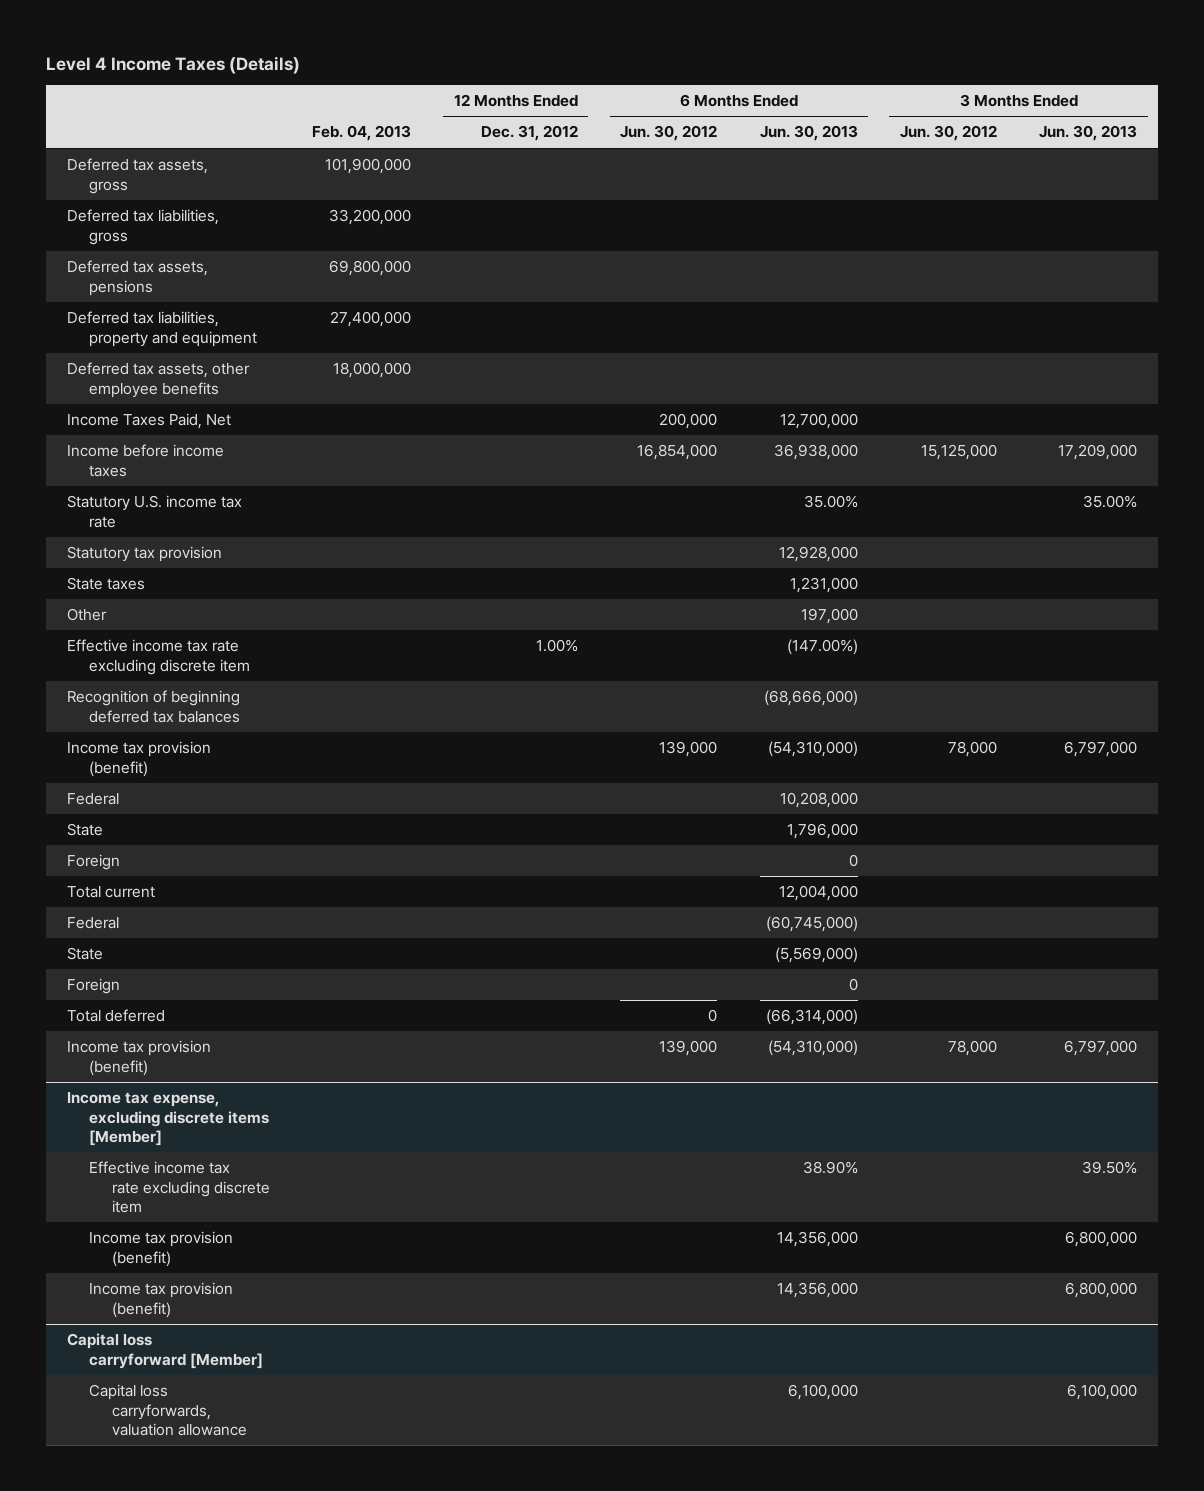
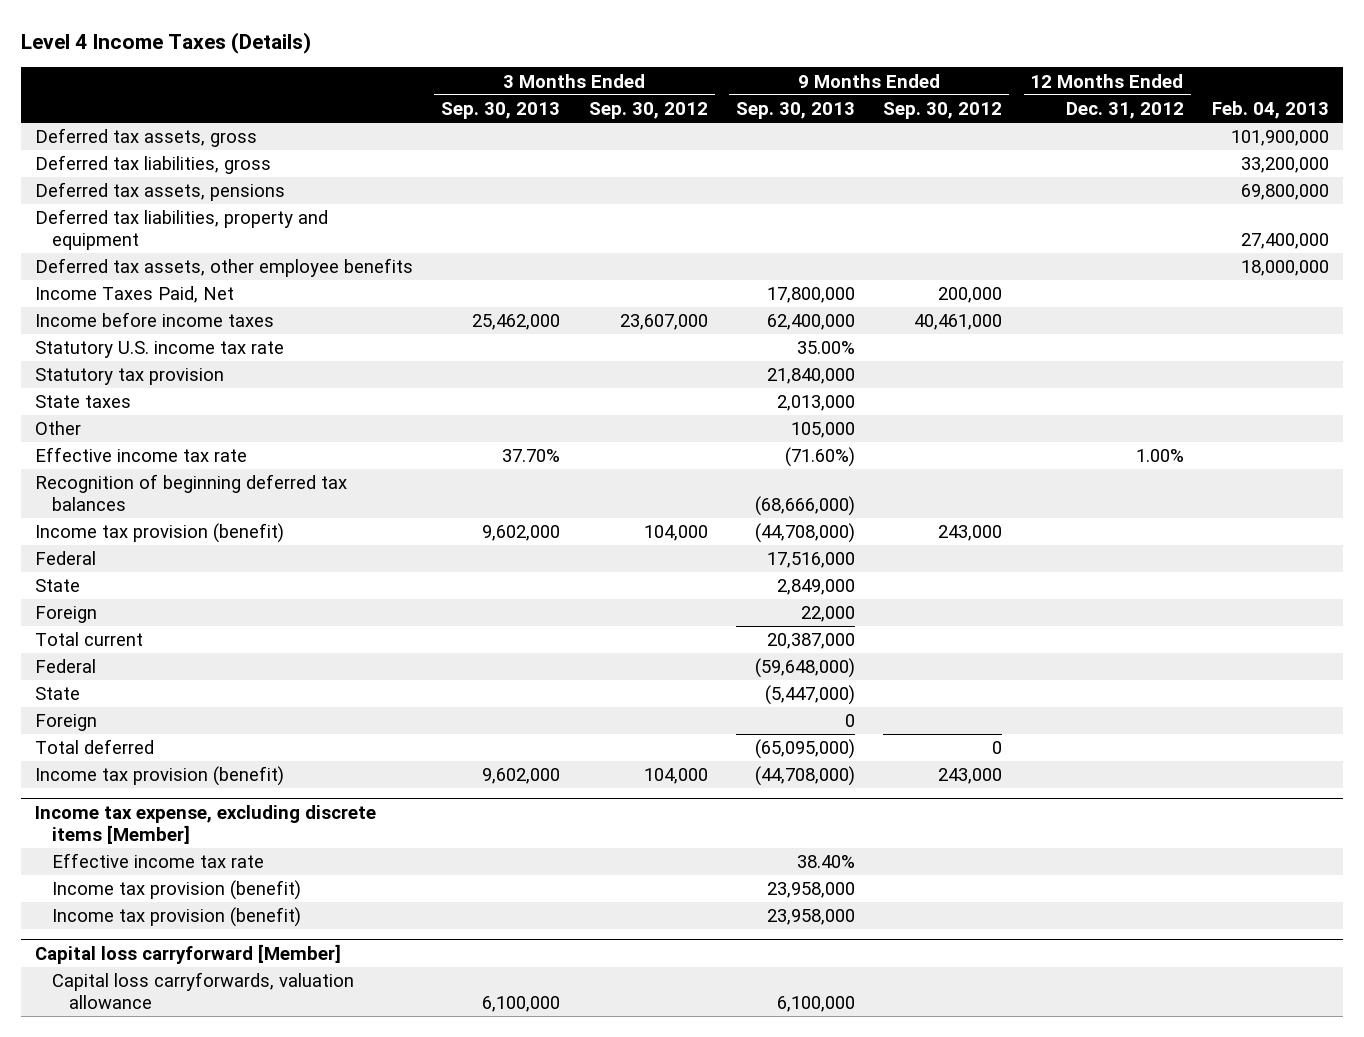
- | Feb. 04, 2013 | 12 Months Ended Dec. 31, 2012 | 6 Months Ended Jun. 30, 2012 | 6 Months Ended Jun. 30, 2013 | 3 Months Ended Jun. 30, 2012 | 3 Months Ended Jun. 30, 2013
+ | 3 Months Ended Sep. 30, 2013 | 3 Months Ended Sep. 30, 2012 | 9 Months Ended Sep. 30, 2013 | 9 Months Ended Sep. 30, 2012 | 12 Months Ended Dec. 31, 2012 | Feb. 04, 2013
- Effective income tax rate excluding discrete item | | 1.00% | | (147.00%) | |
+ Effective income tax rate | 37.70% | | (71.60%) | | 1.00% |
@ Income tax expense, excluding discrete items [Member]
- Effective income tax rate excluding discrete item | | | | 38.90% | | 39.50%
+ Effective income tax rate | | | 38.40% | | |

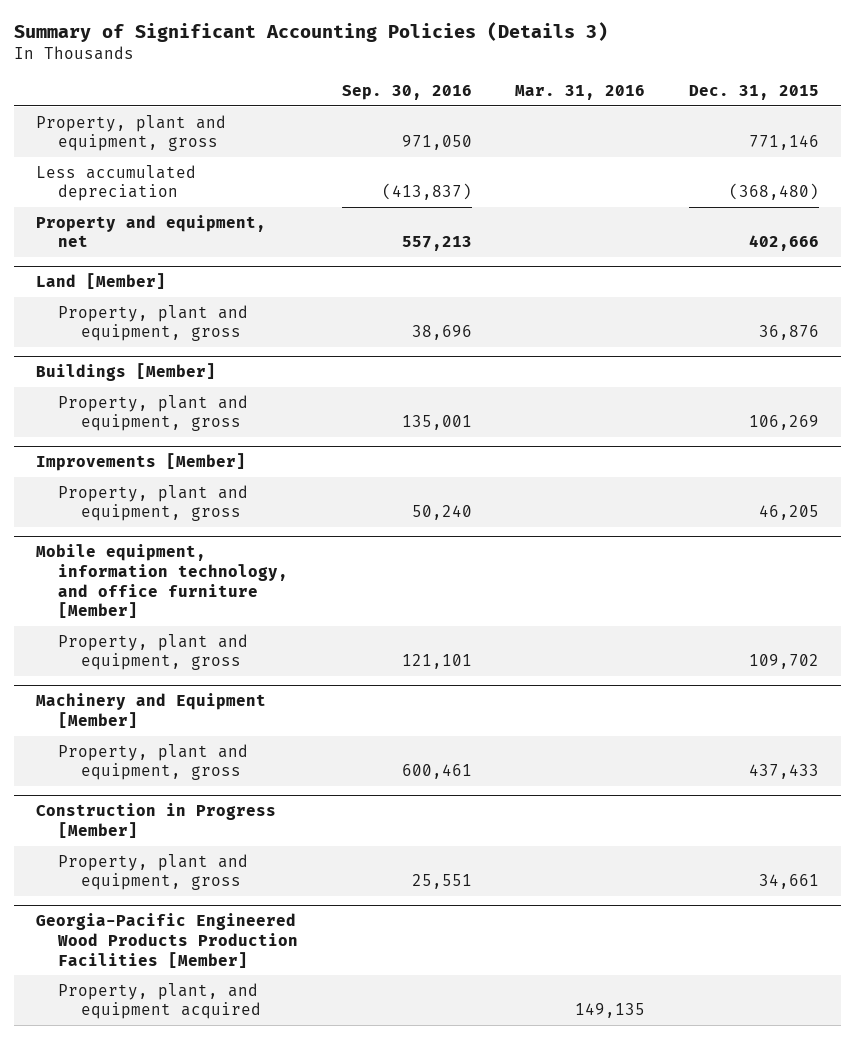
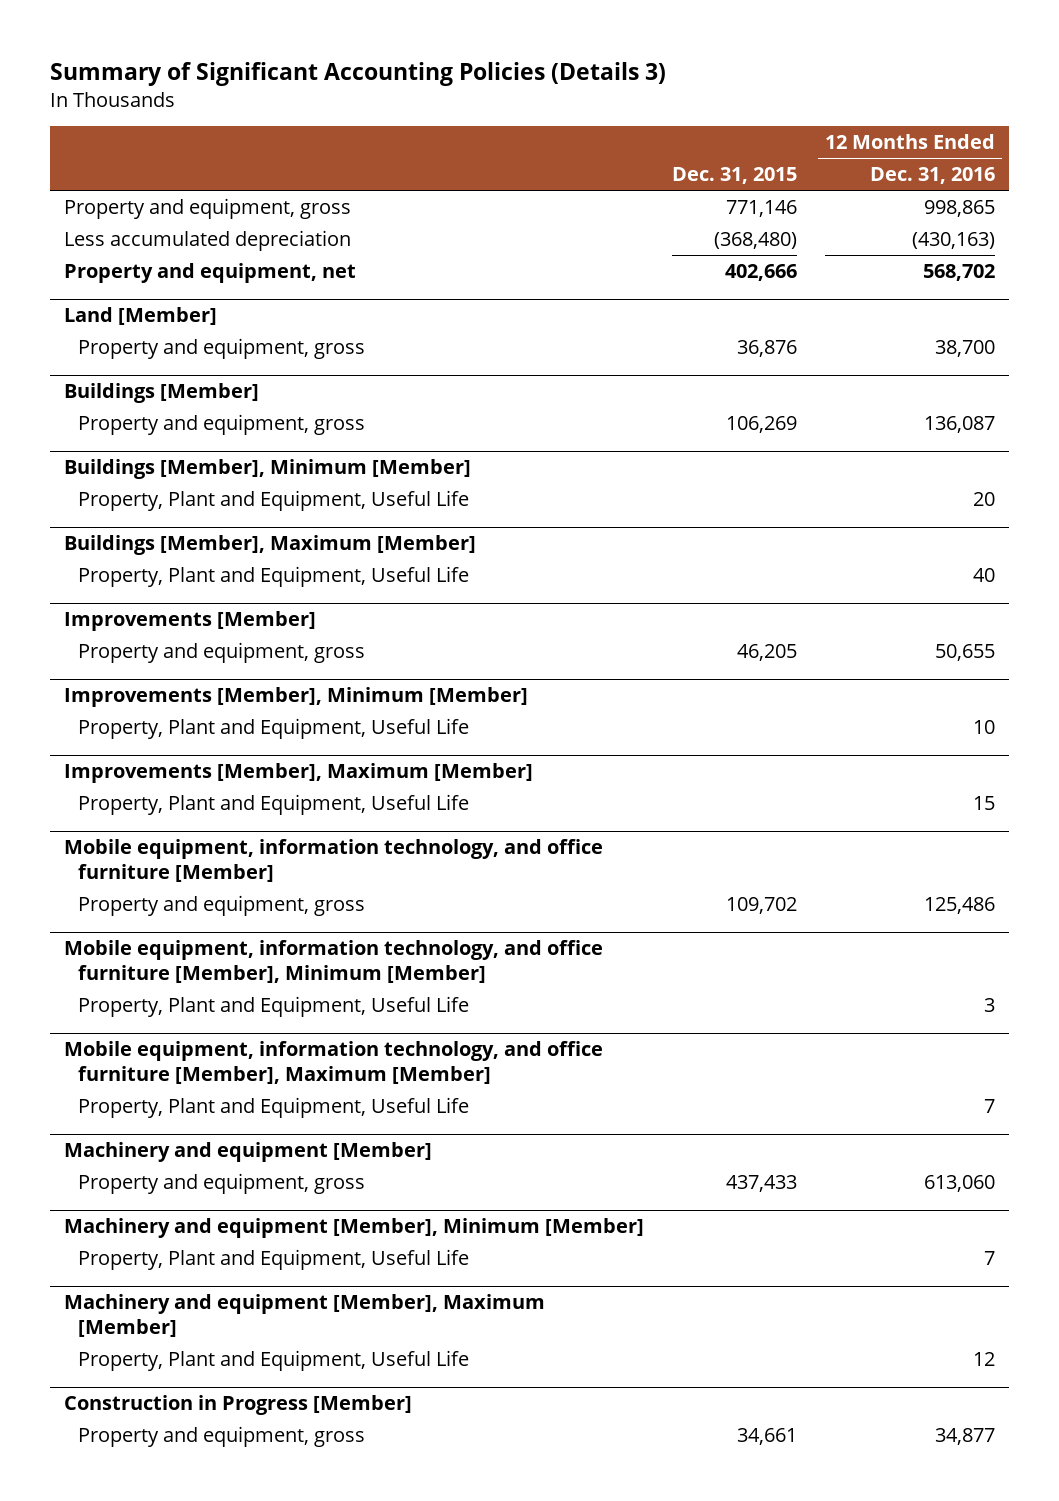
- | Sep. 30, 2016 | Mar. 31, 2016 | Dec. 31, 2015
+ | Dec. 31, 2015 | 12 Months Ended Dec. 31, 2016
- Property, plant and equipment, gross | 971,050 | | 771,146
+ Property and equipment, gross | 771,146 | 998,865
@ Land [Member]
- Property, plant and equipment, gross | 38,696 | | 36,876
+ Property and equipment, gross | 36,876 | 38,700
@ Buildings [Member]
- Property, plant and equipment, gross | 135,001 | | 106,269
+ Property and equipment, gross | 106,269 | 136,087
+ Buildings [Member], Minimum [Member]
+ Property, Plant and Equipment, Useful Life | | 20
+ Buildings [Member], Maximum [Member]
+ Property, Plant and Equipment, Useful Life | | 40
@ Improvements [Member]
- Property, plant and equipment, gross | 50,240 | | 46,205
+ Property and equipment, gross | 46,205 | 50,655
+ Improvements [Member], Minimum [Member]
+ Property, Plant and Equipment, Useful Life | | 10
+ Improvements [Member], Maximum [Member]
+ Property, Plant and Equipment, Useful Life | | 15
@ Mobile equipment, information technology, and office furniture [Member]
- Property, plant and equipment, gross | 121,101 | | 109,702
- Machinery and Equipment [Member]
- Property, plant and equipment, gross | 600,461 | | 437,433
@ Mobile equipment, information technology, and office furniture [Member]
+ Property and equipment, gross | 109,702 | 125,486
+ Mobile equipment, information technology, and office furniture [Member], Minimum [Member]
+ Property, Plant and Equipment, Useful Life | | 3
+ Mobile equipment, information technology, and office furniture [Member], Maximum [Member]
+ Property, Plant and Equipment, Useful Life | | 7
+ Machinery and equipment [Member]
+ Property and equipment, gross | 437,433 | 613,060
+ Machinery and equipment [Member], Minimum [Member]
+ Property, Plant and Equipment, Useful Life | | 7
+ Machinery and equipment [Member], Maximum [Member]
+ Property, Plant and Equipment, Useful Life | | 12
@ Construction in Progress [Member]
- Property, plant and equipment, gross | 25,551 | | 34,661
- Georgia-Pacific Engineered Wood Products Production Facilities [Member]
- Property, plant, and equipment acquired | | 149,135 |
@ Construction in Progress [Member]
+ Property and equipment, gross | 34,661 | 34,877

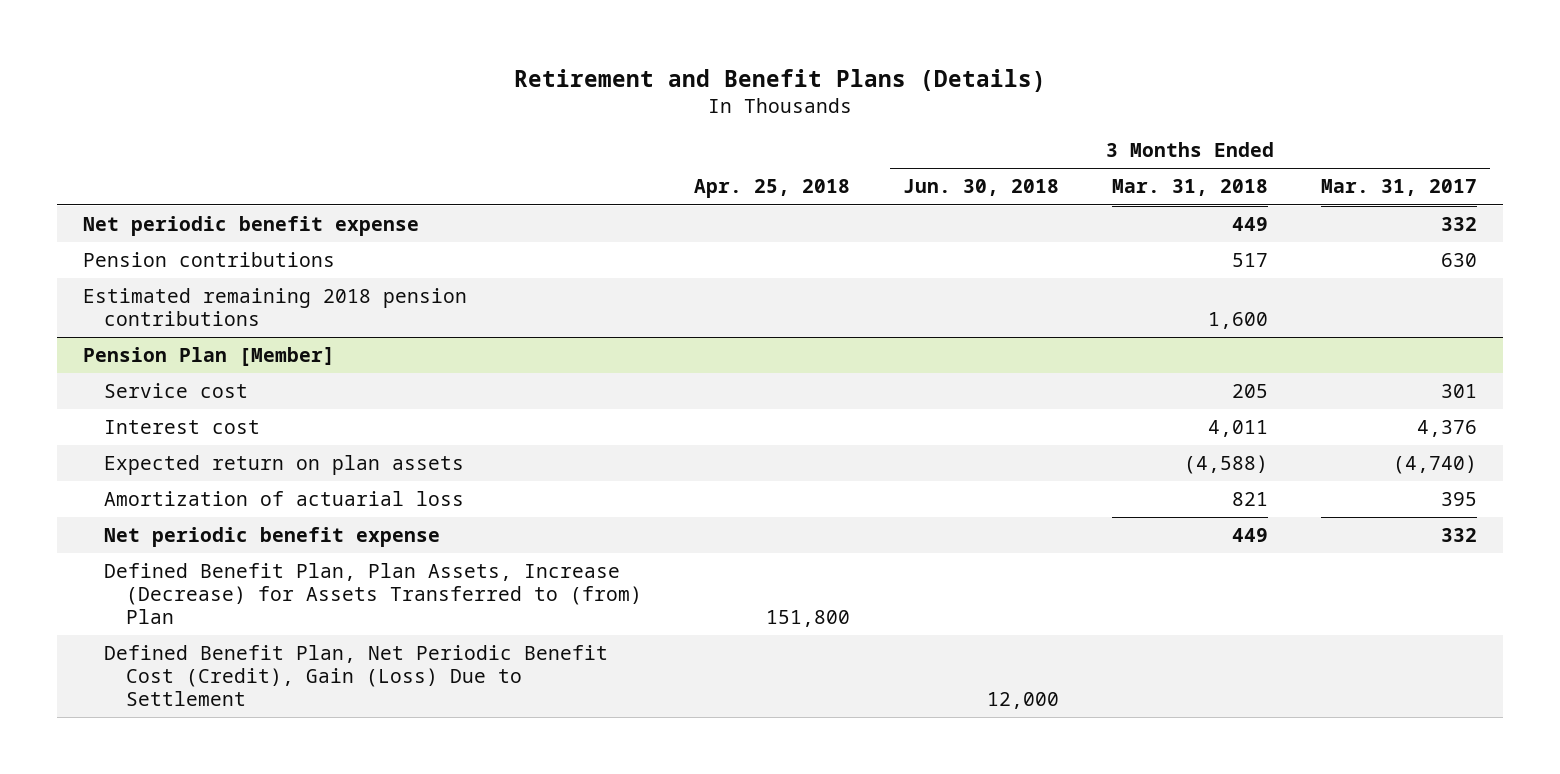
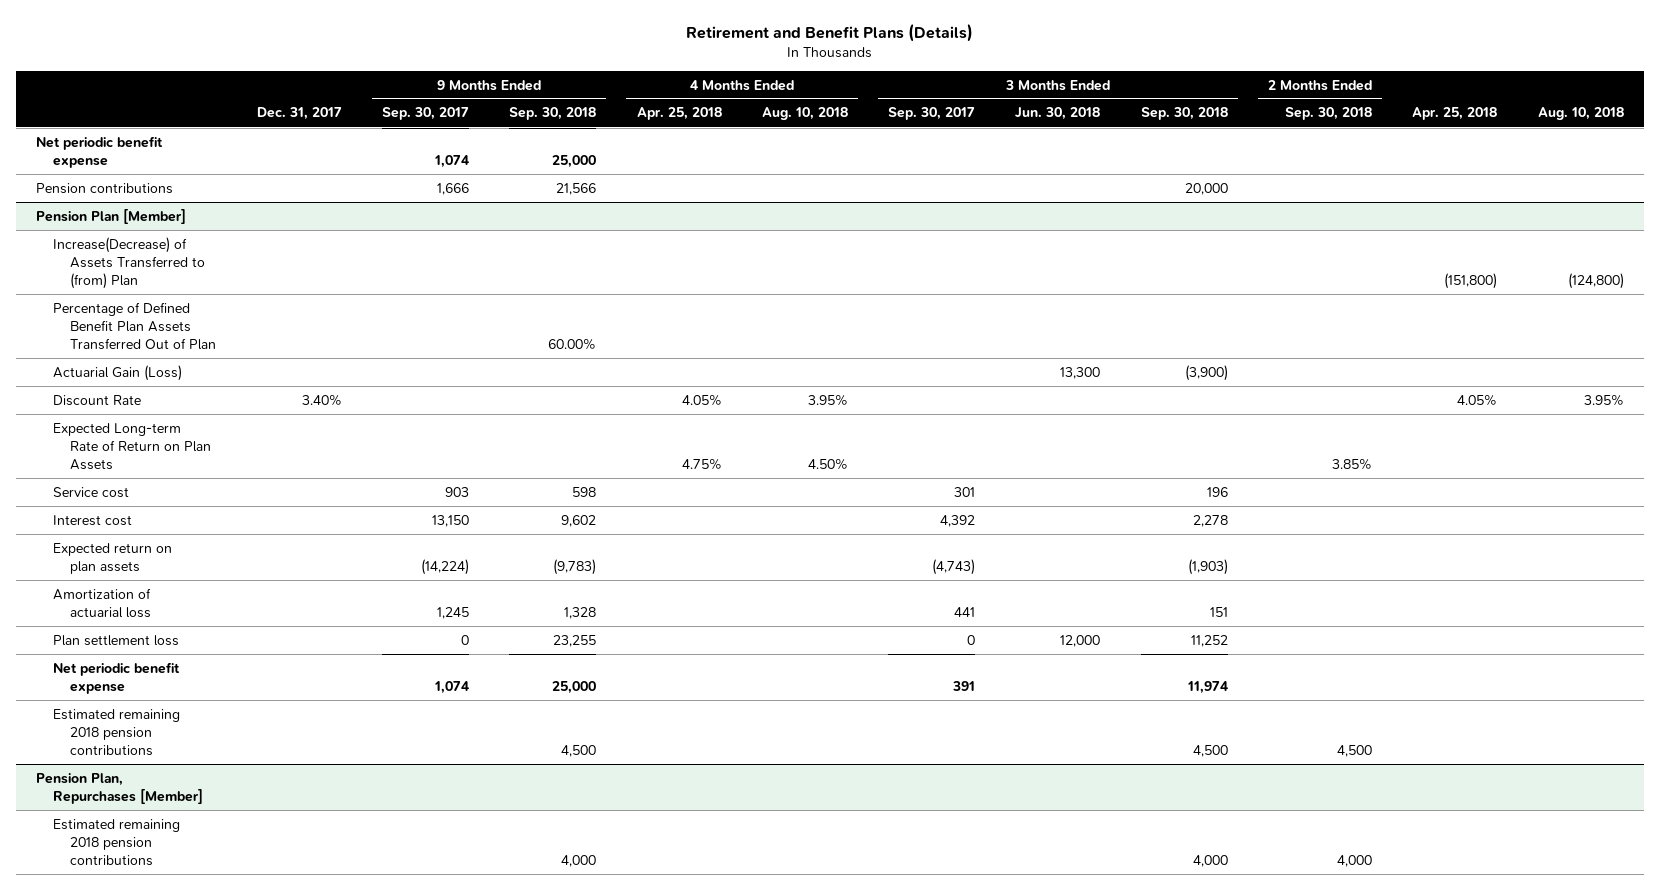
- | Apr. 25, 2018 | 3 Months Ended Jun. 30, 2018 | 3 Months Ended Mar. 31, 2018 | 3 Months Ended Mar. 31, 2017
+ | Dec. 31, 2017 | 9 Months Ended Sep. 30, 2017 | 9 Months Ended Sep. 30, 2018 | 4 Months Ended Apr. 25, 2018 | 4 Months Ended Aug. 10, 2018 | 3 Months Ended Sep. 30, 2017 | 3 Months Ended Jun. 30, 2018 | 3 Months Ended Sep. 30, 2018 | 2 Months Ended Sep. 30, 2018 | Apr. 25, 2018 | Aug. 10, 2018
- Estimated remaining 2018 pension contributions | | | 1,600 |
@ Pension Plan [Member]
+ Increase(Decrease) of Assets Transferred to (from) Plan | | | | | | | | | | (151,800) | (124,800)
+ Percentage of Defined Benefit Plan Assets Transferred Out of Plan | | | 60.00% | | | | | | | |
+ Actuarial Gain (Loss) | | | | | | | 13,300 | (3,900) | | |
+ Discount Rate | 3.40% | | | 4.05% | 3.95% | | | | | 4.05% | 3.95%
+ Expected Long-term Rate of Return on Plan Assets | | | | 4.75% | 4.50% | | | | 3.85% | |
+ Plan settlement loss | | 0 | 23,255 | | | 0 | 12,000 | 11,252 | | |
- Defined Benefit Plan, Plan Assets, Increase (Decrease) for Assets Transferred to (from) Plan | 151,800 | | |
- Defined Benefit Plan, Net Periodic Benefit Cost (Credit), Gain (Loss) Due to Settlement | | 12,000 | |
+ Estimated remaining 2018 pension contributions | | | 4,500 | | | | | 4,500 | 4,500 | |
+ Pension Plan, Repurchases [Member]
+ Estimated remaining 2018 pension contributions | | | 4,000 | | | | | 4,000 | 4,000 | |

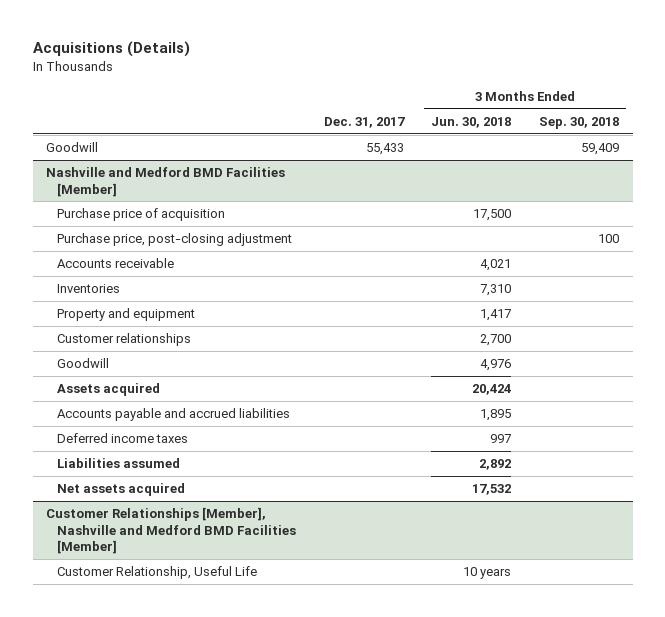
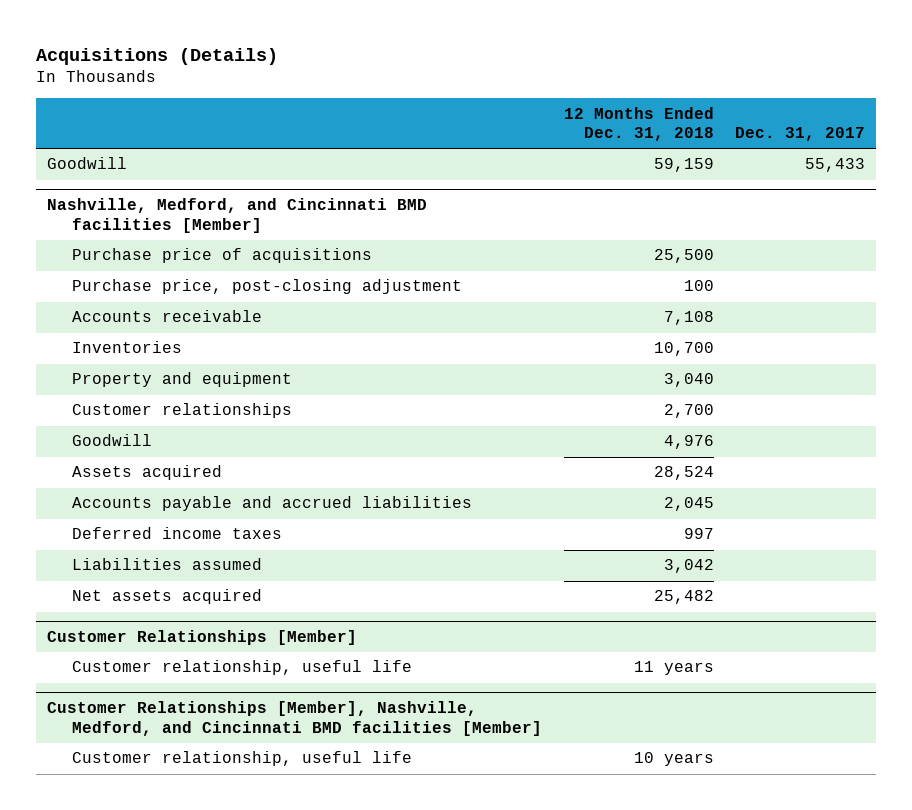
- | Dec. 31, 2017 | 3 Months Ended Jun. 30, 2018 | 3 Months Ended Sep. 30, 2018
+ | 12 Months Ended Dec. 31, 2018 | Dec. 31, 2017
- Nashville and Medford BMD Facilities [Member]
- Purchase price of acquisition | | 17,500 |
- Purchase price, post-closing adjustment | | | 100
- Accounts receivable | | 4,021 |
- Inventories | | 7,310 |
- Property and equipment | | 1,417 |
- Customer relationships | | 2,700 |
- Goodwill | | 4,976 |
- Assets acquired | | 20,424 |
- Accounts payable and accrued liabilities | | 1,895 |
- Deferred income taxes | | 997 |
- Liabilities assumed | | 2,892 |
- Net assets acquired | | 17,532 |
- Customer Relationships [Member], Nashville and Medford BMD Facilities [Member]
- Customer Relationship, Useful Life | | 10 years |
+ Nashville, Medford, and Cincinnati BMD facilities [Member]
+ Purchase price of acquisitions | 25,500 |
+ Purchase price, post-closing adjustment | 100 |
+ Accounts receivable | 7,108 |
+ Inventories | 10,700 |
+ Property and equipment | 3,040 |
+ Customer relationships | 2,700 |
+ Goodwill | 4,976 |
+ Assets acquired | 28,524 |
+ Accounts payable and accrued liabilities | 2,045 |
+ Deferred income taxes | 997 |
+ Liabilities assumed | 3,042 |
+ Net assets acquired | 25,482 |
+ Customer Relationships [Member]
+ Customer relationship, useful life | 11 years |
+ Customer Relationships [Member], Nashville, Medford, and Cincinnati BMD facilities [Member]
+ Customer relationship, useful life | 10 years |

